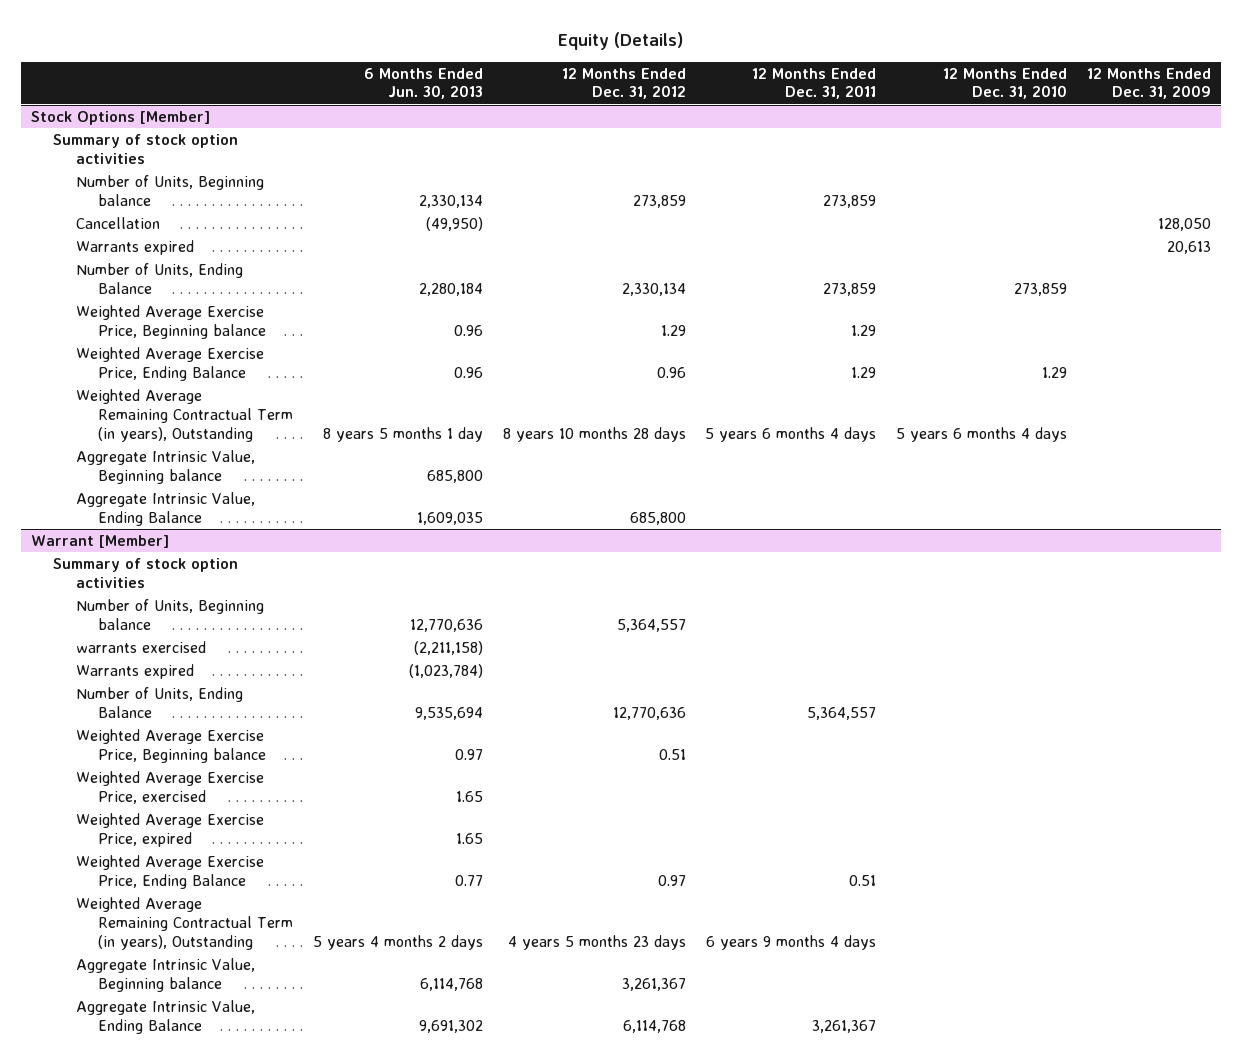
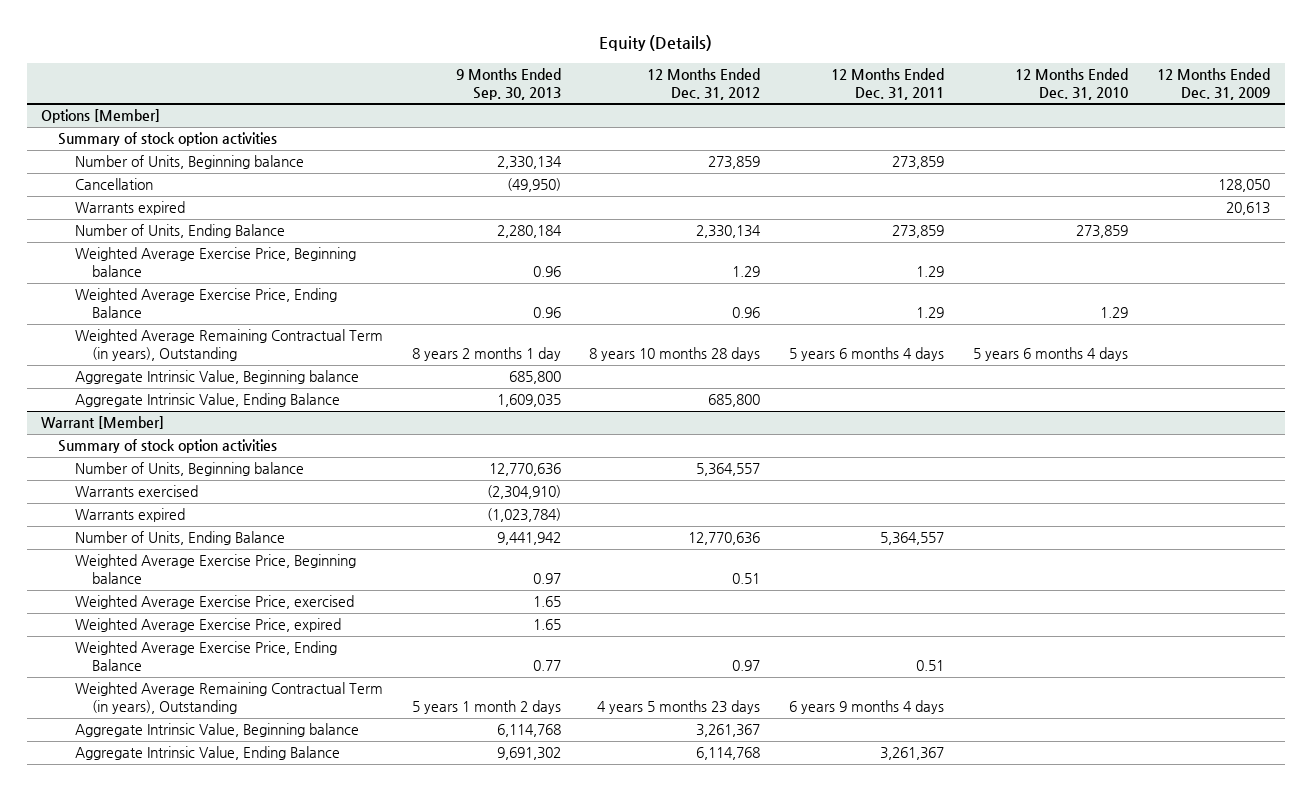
- | 6 Months Ended Jun. 30, 2013 | 12 Months Ended Dec. 31, 2012 | 12 Months Ended Dec. 31, 2011 | 12 Months Ended Dec. 31, 2010 | 12 Months Ended Dec. 31, 2009
+ | 9 Months Ended Sep. 30, 2013 | 12 Months Ended Dec. 31, 2012 | 12 Months Ended Dec. 31, 2011 | 12 Months Ended Dec. 31, 2010 | 12 Months Ended Dec. 31, 2009
- Stock Options [Member]
+ Options [Member]
@ Warrant [Member]
- warrants exercised | (2,211,158) | | | |
+ Warrants exercised | (2,304,910) | | | |

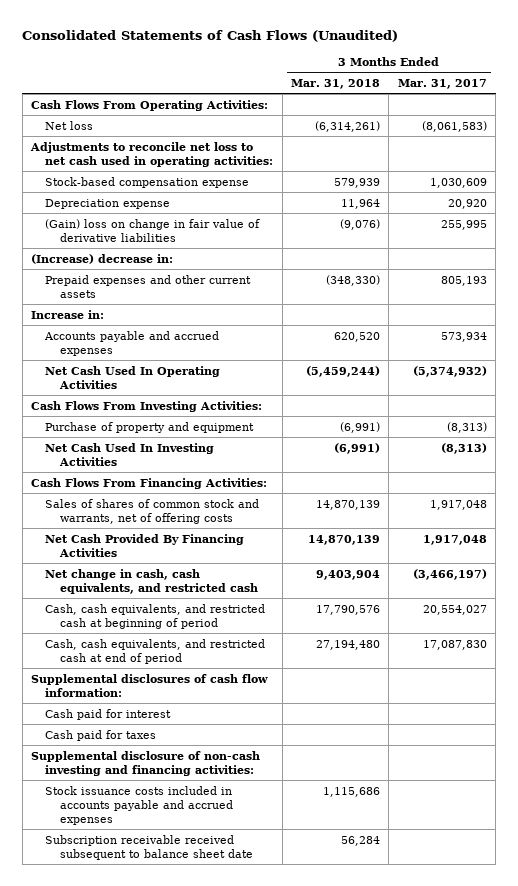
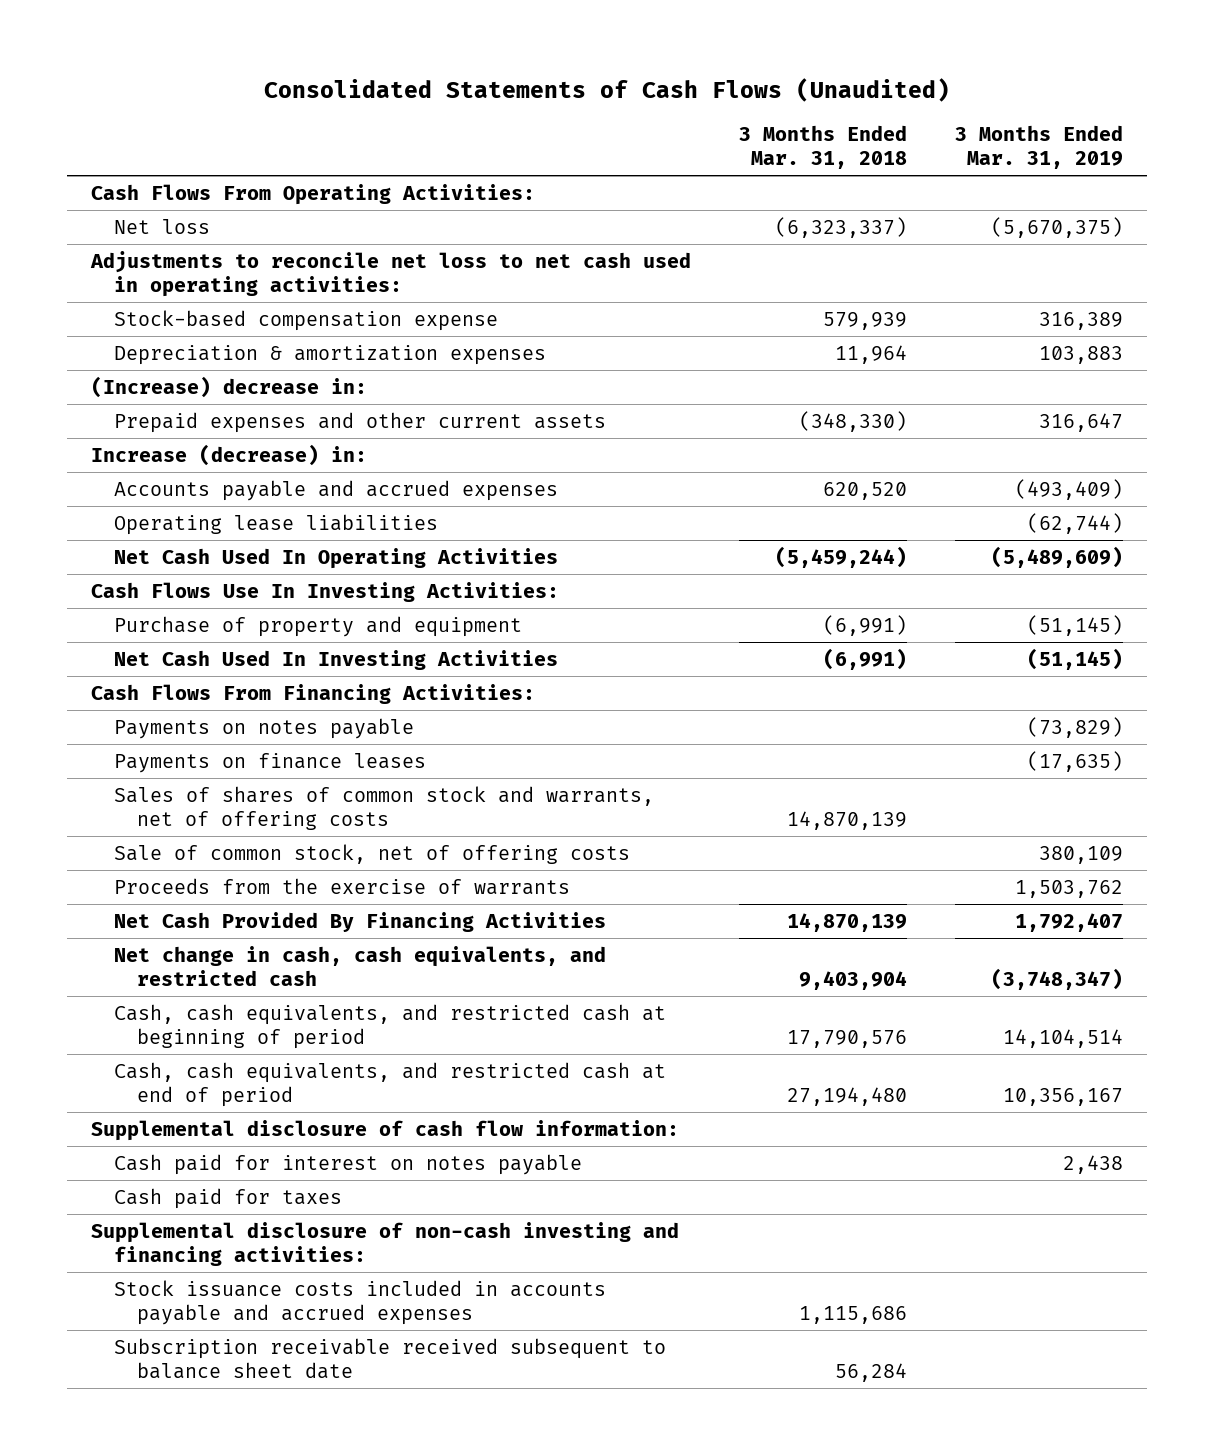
- | 3 Months Ended Mar. 31, 2018 | 3 Months Ended Mar. 31, 2017
+ | 3 Months Ended Mar. 31, 2018 | 3 Months Ended Mar. 31, 2019
- Net loss | (6,314,261) | (8,061,583)
+ Net loss | (6,323,337) | (5,670,375)
- Depreciation expense | 11,964 | 20,920
- (Gain) loss on change in fair value of derivative liabilities | (9,076) | 255,995
+ Depreciation & amortization expenses | 11,964 | 103,883
- Increase in:
+ Increase (decrease) in:
+ Operating lease liabilities | | (62,744)
- Cash Flows From Investing Activities:
+ Cash Flows Use In Investing Activities:
+ Payments on notes payable | | (73,829)
+ Payments on finance leases | | (17,635)
+ Sale of common stock, net of offering costs | | 380,109
+ Proceeds from the exercise of warrants | | 1,503,762
- Supplemental disclosures of cash flow information:
- Cash paid for interest
+ Supplemental disclosure of cash flow information:
+ Cash paid for interest on notes payable | | 2,438

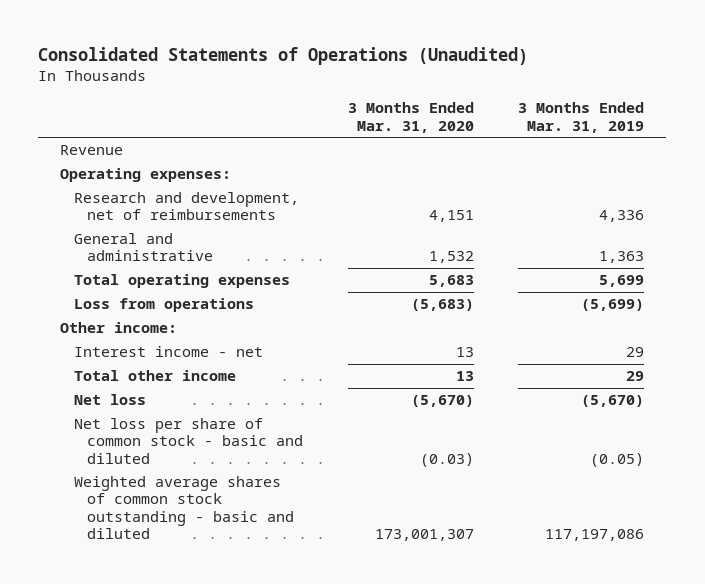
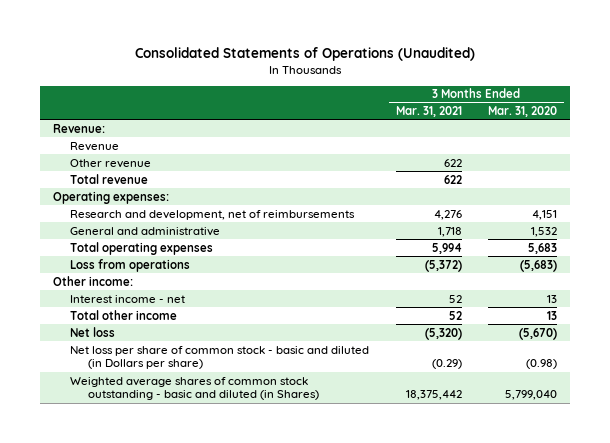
- | 3 Months Ended Mar. 31, 2020 | 3 Months Ended Mar. 31, 2019
+ | 3 Months Ended Mar. 31, 2021 | 3 Months Ended Mar. 31, 2020
+ Revenue:
+ Other revenue | 622 |
+ Total revenue | 622 |
- Net loss per share of common stock - basic and diluted | (0.03) | (0.05)
- Weighted average shares of common stock outstanding - basic and diluted | 173,001,307 | 117,197,086
+ Net loss per share of common stock - basic and diluted (in Dollars per share) | (0.29) | (0.98)
+ Weighted average shares of common stock outstanding - basic and diluted (in Shares) | 18,375,442 | 5,799,040

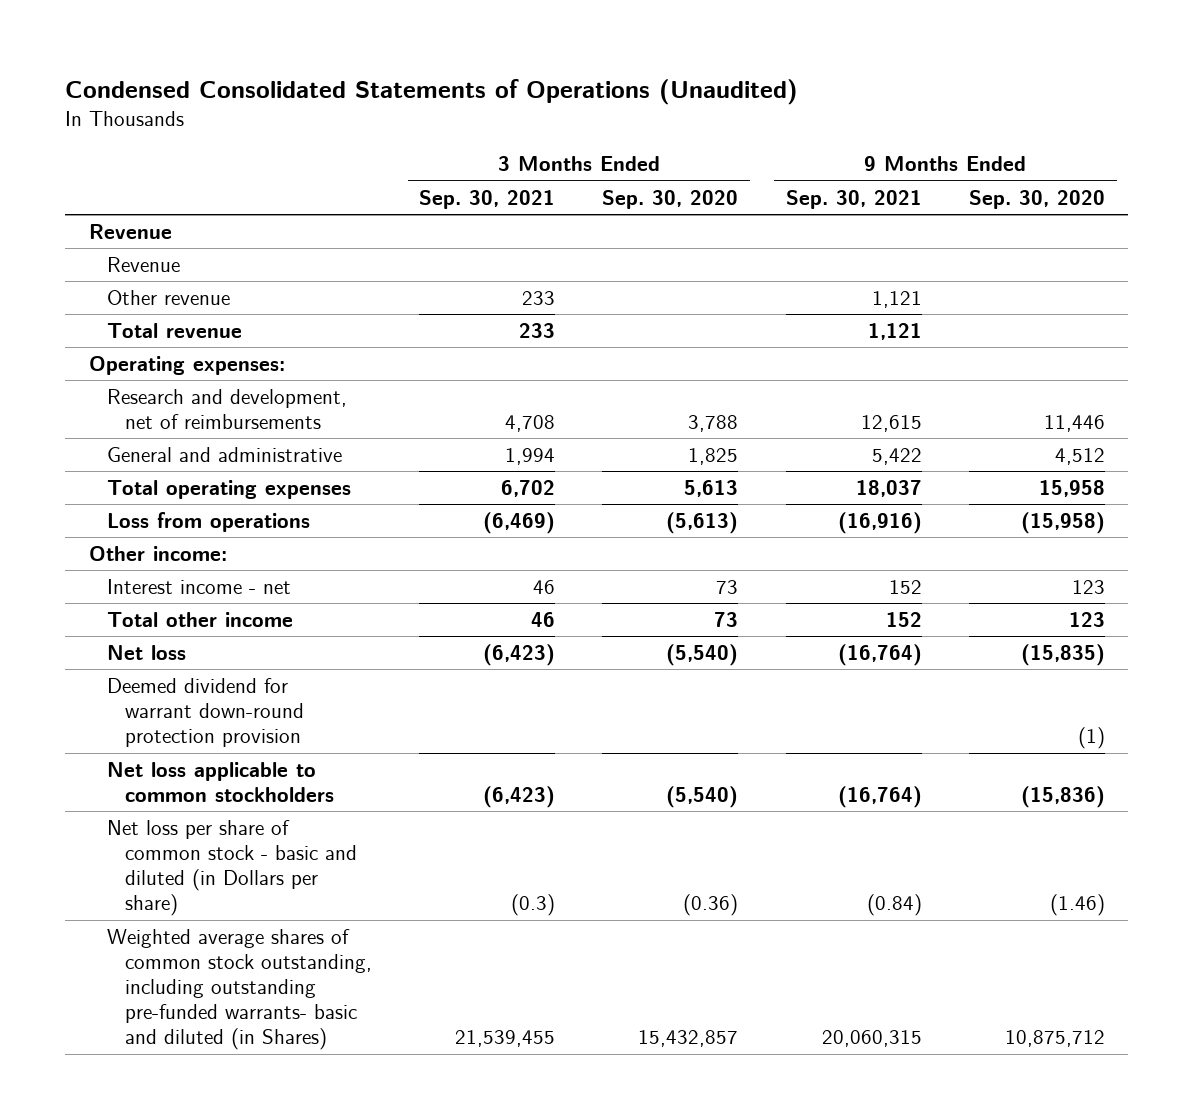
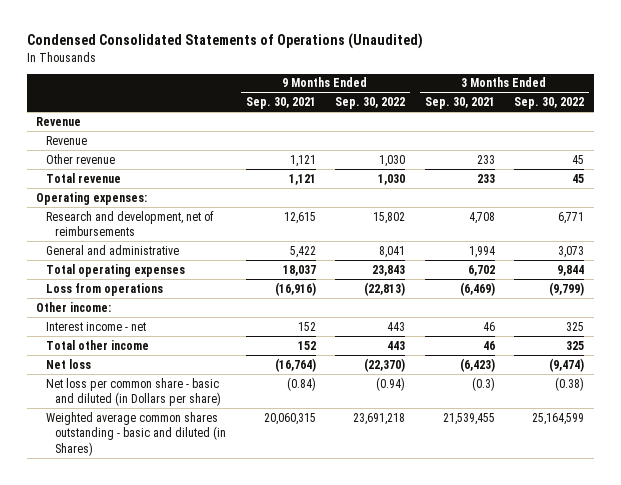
- | 3 Months Ended Sep. 30, 2021 | 3 Months Ended Sep. 30, 2020 | 9 Months Ended Sep. 30, 2021 | 9 Months Ended Sep. 30, 2020
+ | 9 Months Ended Sep. 30, 2021 | 9 Months Ended Sep. 30, 2022 | 3 Months Ended Sep. 30, 2021 | 3 Months Ended Sep. 30, 2022
- Deemed dividend for warrant down-round protection provision | | | | (1)
- Net loss applicable to common stockholders | (6,423) | (5,540) | (16,764) | (15,836)
- Net loss per share of common stock - basic and diluted (in Dollars per share) | (0.3) | (0.36) | (0.84) | (1.46)
- Weighted average shares of common stock outstanding, including outstanding pre-funded warrants- basic and diluted (in Shares) | 21,539,455 | 15,432,857 | 20,060,315 | 10,875,712
+ Net loss per common share - basic and diluted (in Dollars per share) | (0.84) | (0.94) | (0.3) | (0.38)
+ Weighted average common shares outstanding - basic and diluted (in Shares) | 20,060,315 | 23,691,218 | 21,539,455 | 25,164,599

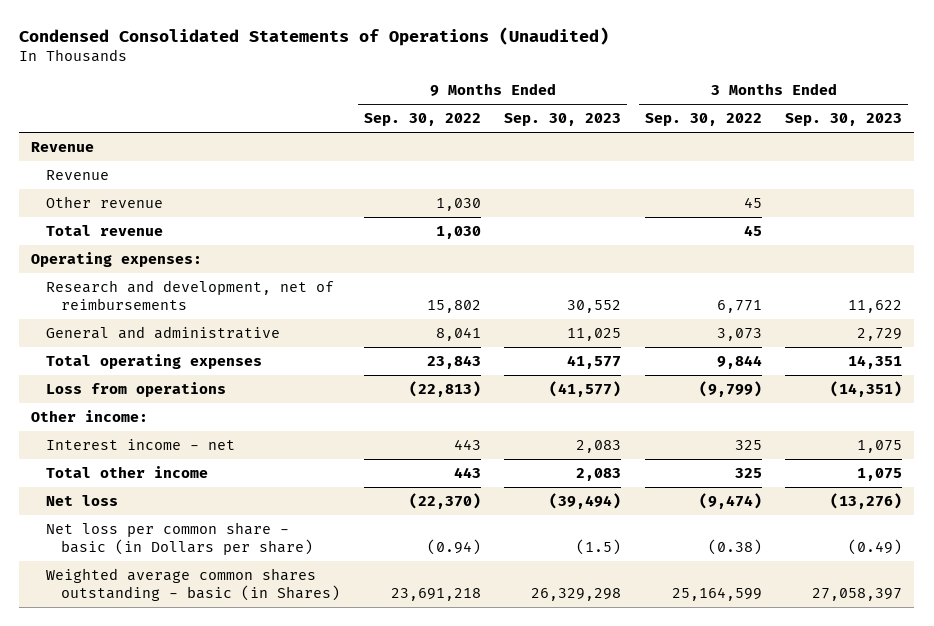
- | 9 Months Ended Sep. 30, 2021 | 9 Months Ended Sep. 30, 2022 | 3 Months Ended Sep. 30, 2021 | 3 Months Ended Sep. 30, 2022
+ | 9 Months Ended Sep. 30, 2022 | 9 Months Ended Sep. 30, 2023 | 3 Months Ended Sep. 30, 2022 | 3 Months Ended Sep. 30, 2023
- Net loss per common share - basic and diluted (in Dollars per share) | (0.84) | (0.94) | (0.3) | (0.38)
- Weighted average common shares outstanding - basic and diluted (in Shares) | 20,060,315 | 23,691,218 | 21,539,455 | 25,164,599
+ Net loss per common share - basic (in Dollars per share) | (0.94) | (1.5) | (0.38) | (0.49)
+ Weighted average common shares outstanding - basic (in Shares) | 23,691,218 | 26,329,298 | 25,164,599 | 27,058,397

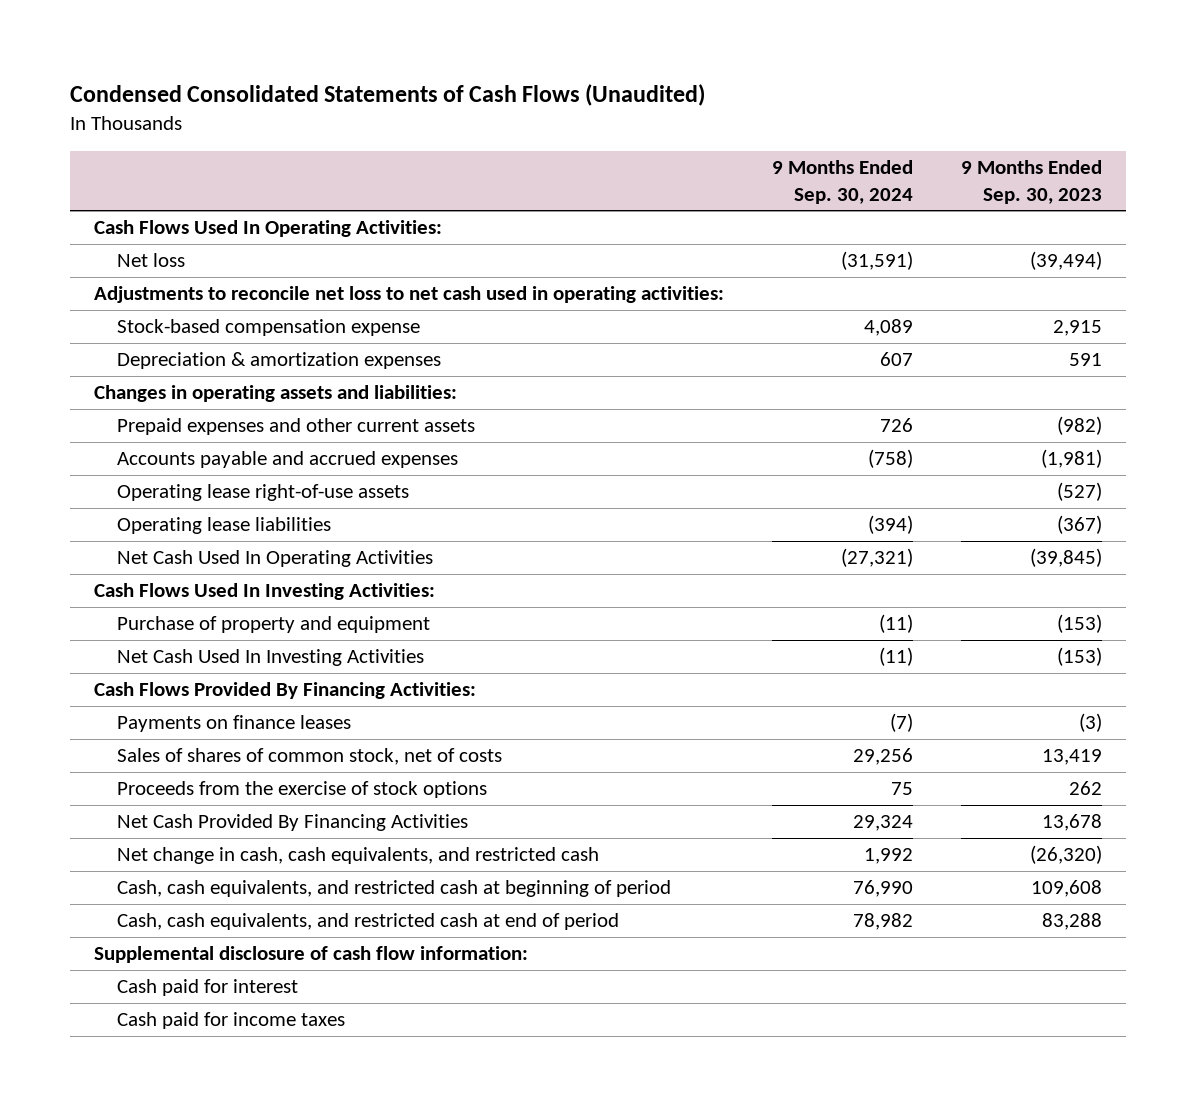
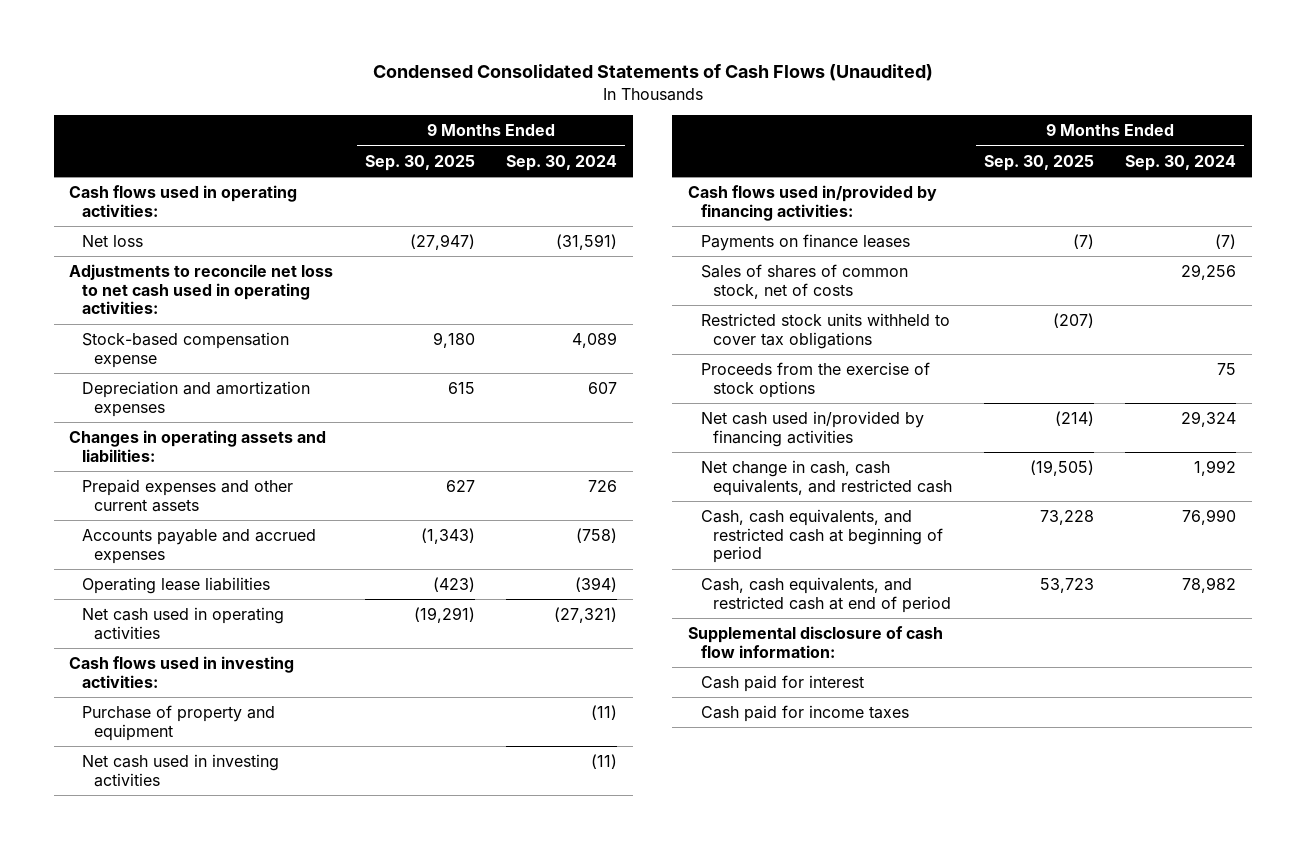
- | 9 Months Ended Sep. 30, 2024 | 9 Months Ended Sep. 30, 2023
+ | 9 Months Ended Sep. 30, 2025 | 9 Months Ended Sep. 30, 2024
- Cash Flows Used In Operating Activities:
+ Cash flows used in operating activities:
- Depreciation & amortization expenses | 607 | 591
+ Depreciation and amortization expenses | 615 | 607
- Operating lease right-of-use assets | | (527)
- Net Cash Used In Operating Activities | (27,321) | (39,845)
- Cash Flows Used In Investing Activities:
+ Net cash used in operating activities | (19,291) | (27,321)
+ Cash flows used in investing activities:
- Net Cash Used In Investing Activities | (11) | (153)
- Cash Flows Provided By Financing Activities:
+ Net cash used in investing activities | | (11)
+ Cash flows used in/provided by financing activities:
+ Restricted stock units withheld to cover tax obligations | (207) |
- Net Cash Provided By Financing Activities | 29,324 | 13,678
+ Net cash used in/provided by financing activities | (214) | 29,324

